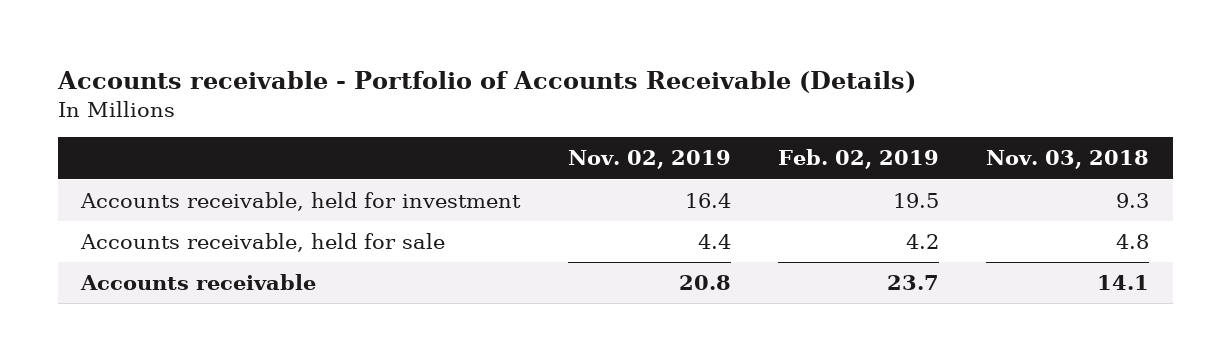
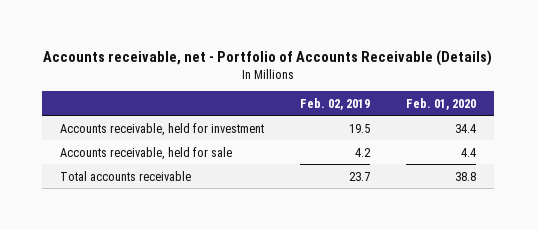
- Accounts receivable - Portfolio of Accounts Receivable (Details)
+ Accounts receivable, net - Portfolio of Accounts Receivable (Details)
- | Nov. 02, 2019 | Feb. 02, 2019 | Nov. 03, 2018
+ | Feb. 02, 2019 | Feb. 01, 2020
- Accounts receivable | 20.8 | 23.7 | 14.1
+ Total accounts receivable | 23.7 | 38.8

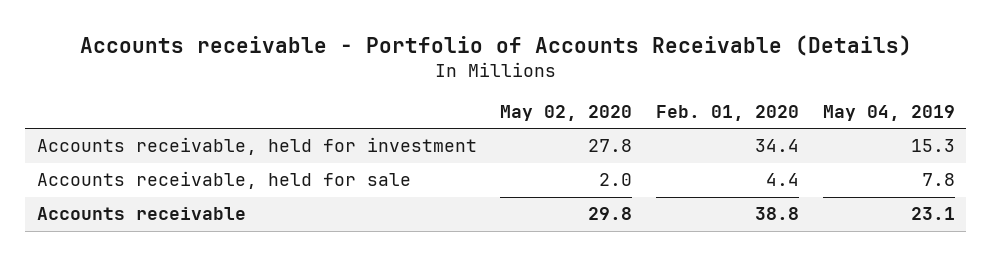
- Accounts receivable, net - Portfolio of Accounts Receivable (Details)
+ Accounts receivable - Portfolio of Accounts Receivable (Details)
- | Feb. 02, 2019 | Feb. 01, 2020
+ | May 02, 2020 | Feb. 01, 2020 | May 04, 2019
- Total accounts receivable | 23.7 | 38.8
+ Accounts receivable | 29.8 | 38.8 | 23.1

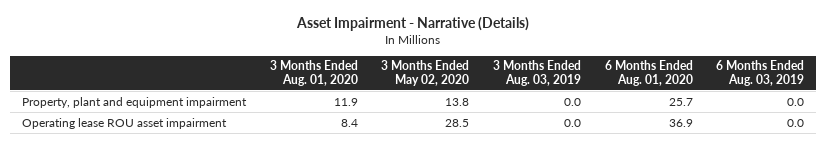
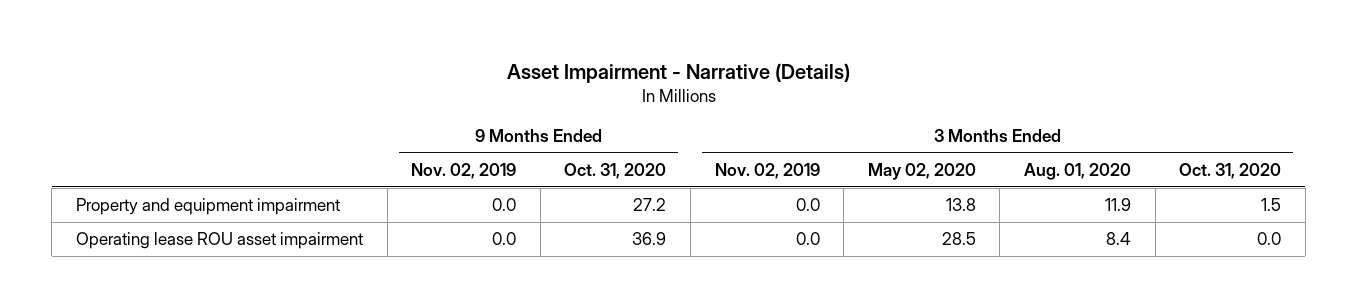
- | 3 Months Ended Aug. 01, 2020 | 3 Months Ended May 02, 2020 | 3 Months Ended Aug. 03, 2019 | 6 Months Ended Aug. 01, 2020 | 6 Months Ended Aug. 03, 2019
+ | 9 Months Ended Nov. 02, 2019 | 9 Months Ended Oct. 31, 2020 | 3 Months Ended Nov. 02, 2019 | 3 Months Ended May 02, 2020 | 3 Months Ended Aug. 01, 2020 | 3 Months Ended Oct. 31, 2020
- Property, plant and equipment impairment | 11.9 | 13.8 | 0.0 | 25.7 | 0.0
+ Property and equipment impairment | 0.0 | 27.2 | 0.0 | 13.8 | 11.9 | 1.5

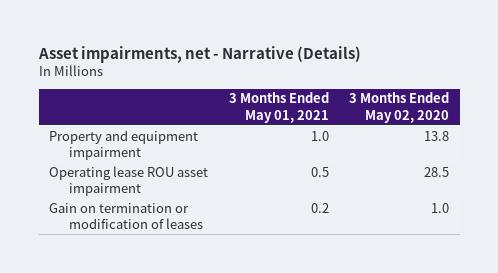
- Asset Impairment - Narrative (Details)
+ Asset impairments, net - Narrative (Details)
- | 9 Months Ended Nov. 02, 2019 | 9 Months Ended Oct. 31, 2020 | 3 Months Ended Nov. 02, 2019 | 3 Months Ended May 02, 2020 | 3 Months Ended Aug. 01, 2020 | 3 Months Ended Oct. 31, 2020
+ | 3 Months Ended May 01, 2021 | 3 Months Ended May 02, 2020
+ Gain on termination or modification of leases | 0.2 | 1.0

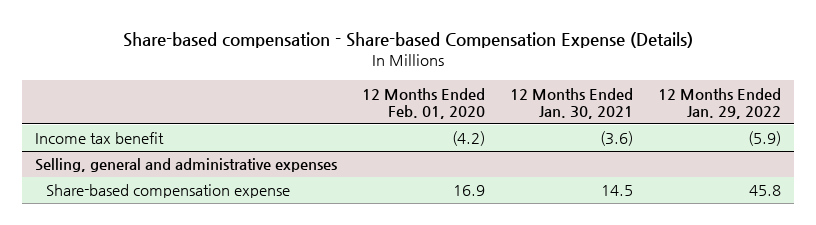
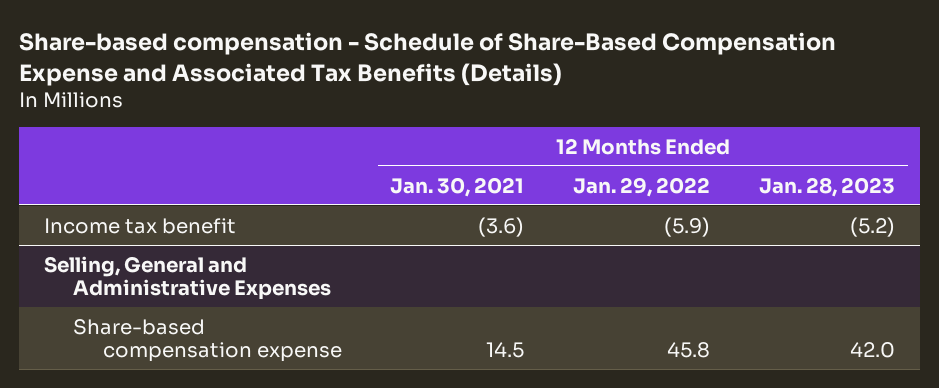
- Share-based compensation - Share-based Compensation Expense (Details)
+ Share-based compensation - Schedule of Share-Based Compensation Expense and Associated Tax Benefits (Details)
- | 12 Months Ended Feb. 01, 2020 | 12 Months Ended Jan. 30, 2021 | 12 Months Ended Jan. 29, 2022
+ | 12 Months Ended Jan. 30, 2021 | 12 Months Ended Jan. 29, 2022 | 12 Months Ended Jan. 28, 2023
- Selling, general and administrative expenses
+ Selling, General and Administrative Expenses

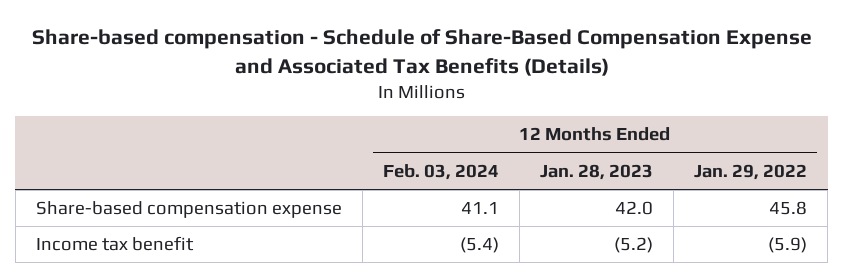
- | 12 Months Ended Jan. 30, 2021 | 12 Months Ended Jan. 29, 2022 | 12 Months Ended Jan. 28, 2023
+ | 12 Months Ended Feb. 03, 2024 | 12 Months Ended Jan. 28, 2023 | 12 Months Ended Jan. 29, 2022
- Selling, General and Administrative Expenses
moved down: Income tax benefit | (5.4) | (5.2) | (5.9)

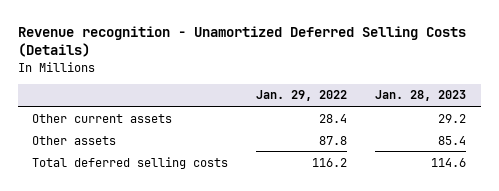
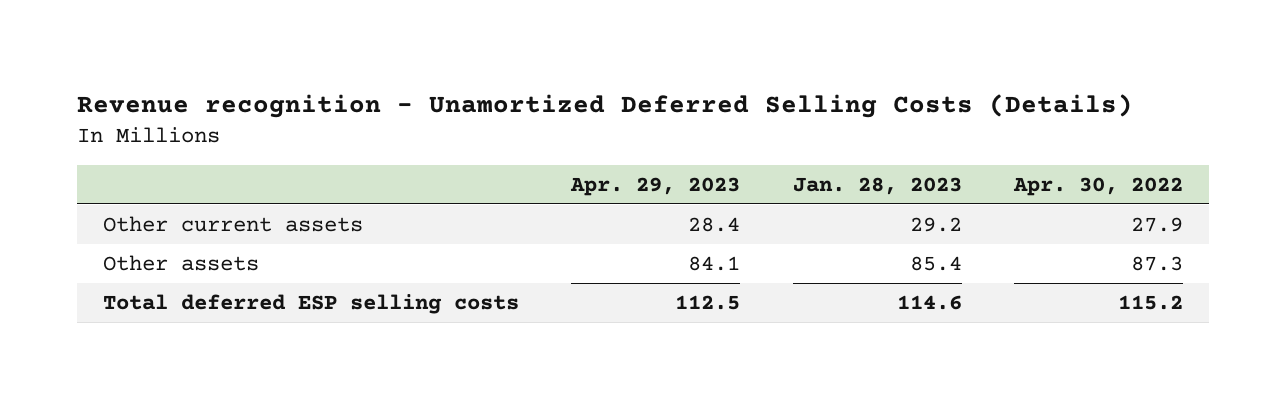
- | Jan. 29, 2022 | Jan. 28, 2023
+ | Apr. 29, 2023 | Jan. 28, 2023 | Apr. 30, 2022
- Total deferred selling costs | 116.2 | 114.6
+ Total deferred ESP selling costs | 112.5 | 114.6 | 115.2

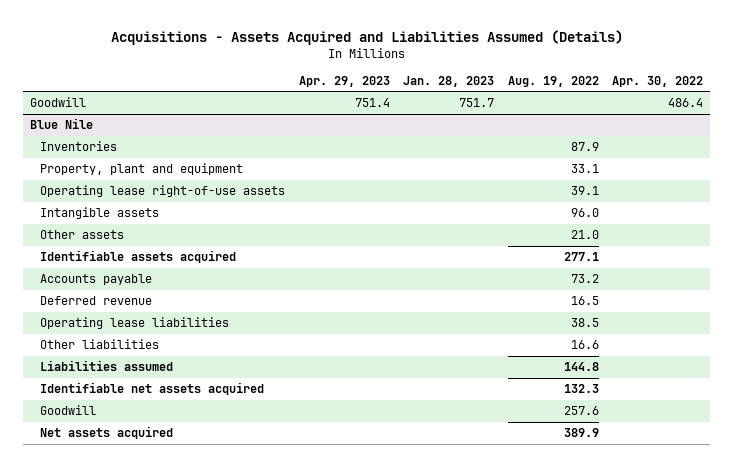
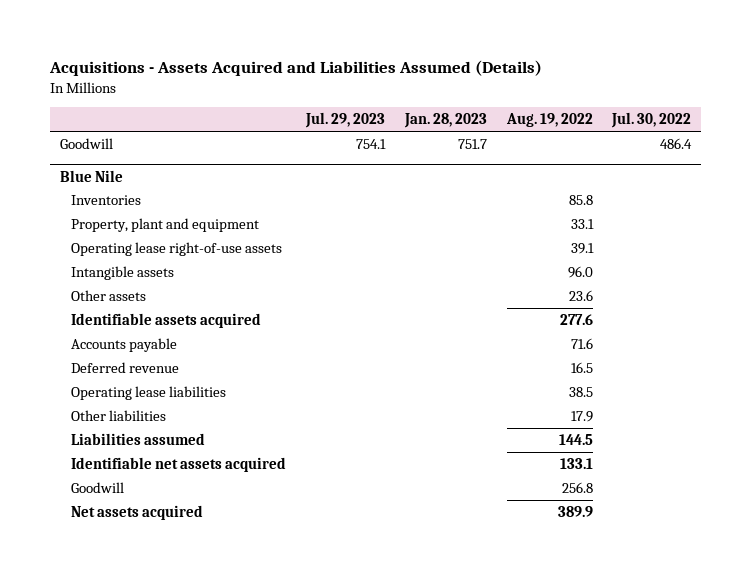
- | Apr. 29, 2023 | Jan. 28, 2023 | Aug. 19, 2022 | Apr. 30, 2022
+ | Jul. 29, 2023 | Jan. 28, 2023 | Aug. 19, 2022 | Jul. 30, 2022
@ Blue Nile
- Inventories | | | 87.9 |
+ Inventories | | | 85.8 |
- Other assets | | | 21.0 |
- Identifiable assets acquired | | | 277.1 |
- Accounts payable | | | 73.2 |
+ Other assets | | | 23.6 |
+ Identifiable assets acquired | | | 277.6 |
+ Accounts payable | | | 71.6 |
- Other liabilities | | | 16.6 |
- Liabilities assumed | | | 144.8 |
- Identifiable net assets acquired | | | 132.3 |
- Goodwill | | | 257.6 |
+ Other liabilities | | | 17.9 |
+ Liabilities assumed | | | 144.5 |
+ Identifiable net assets acquired | | | 133.1 |
+ Goodwill | | | 256.8 |

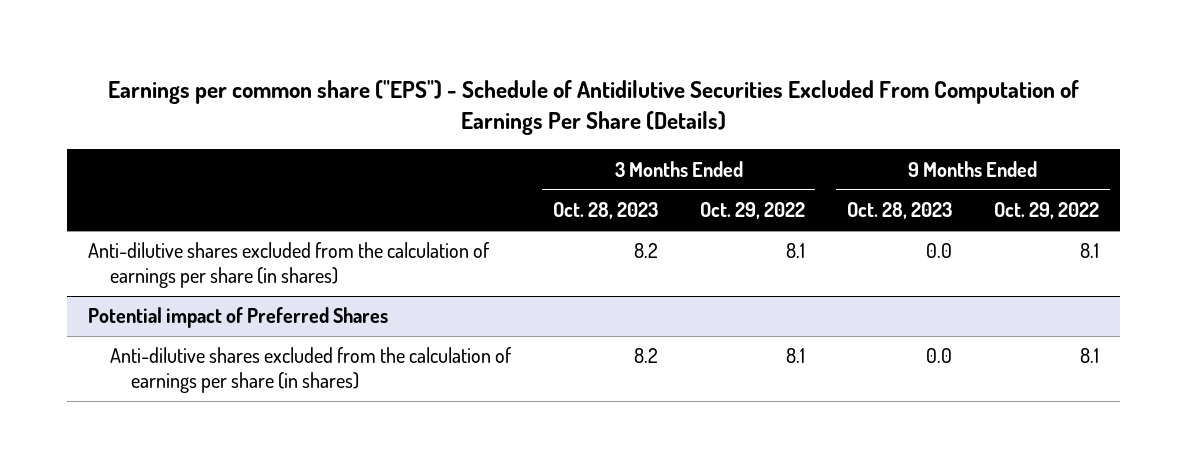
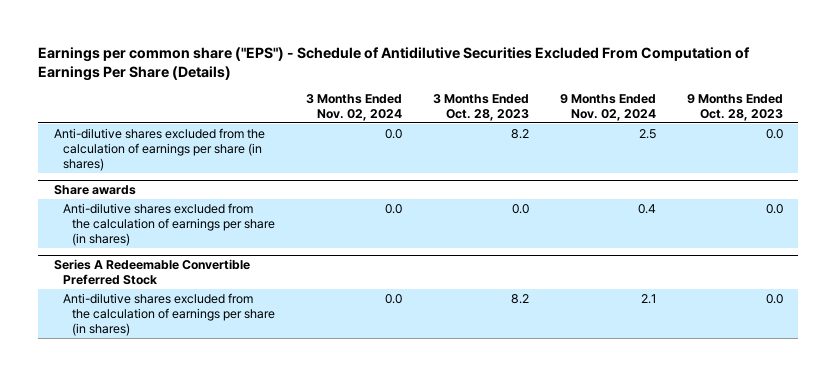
- | 3 Months Ended Oct. 28, 2023 | 3 Months Ended Oct. 29, 2022 | 9 Months Ended Oct. 28, 2023 | 9 Months Ended Oct. 29, 2022
+ | 3 Months Ended Nov. 02, 2024 | 3 Months Ended Oct. 28, 2023 | 9 Months Ended Nov. 02, 2024 | 9 Months Ended Oct. 28, 2023
- Potential impact of Preferred Shares
+ Share awards
+ Anti-dilutive shares excluded from the calculation of earnings per share (in shares) | 0.0 | 0.0 | 0.4 | 0.0
+ Series A Redeemable Convertible Preferred Stock

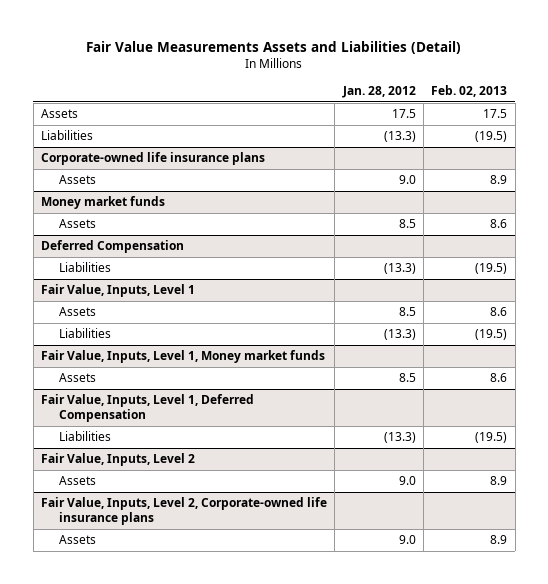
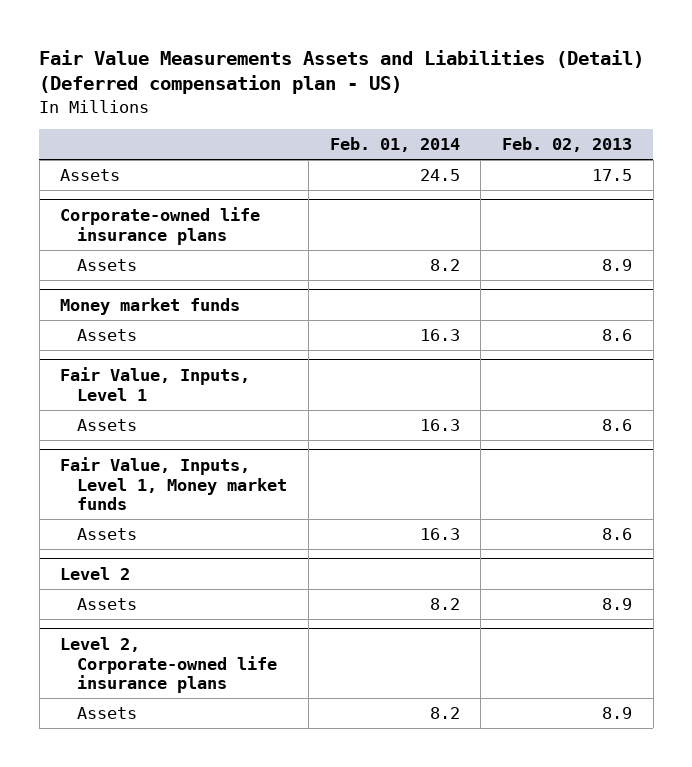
- Fair Value Measurements Assets and Liabilities (Detail)
+ Fair Value Measurements Assets and Liabilities (Detail) (Deferred compensation plan - US)
- | Jan. 28, 2012 | Feb. 02, 2013
+ | Feb. 01, 2014 | Feb. 02, 2013
- Liabilities | (13.3) | (19.5)
- Deferred Compensation
- Liabilities | (13.3) | (19.5)
@ Fair Value, Inputs, Level 1
- Liabilities | (13.3) | (19.5)
- Fair Value, Inputs, Level 1, Deferred Compensation
- Liabilities | (13.3) | (19.5)
- Fair Value, Inputs, Level 2
+ Level 2
- Fair Value, Inputs, Level 2, Corporate-owned life insurance plans
+ Level 2, Corporate-owned life insurance plans

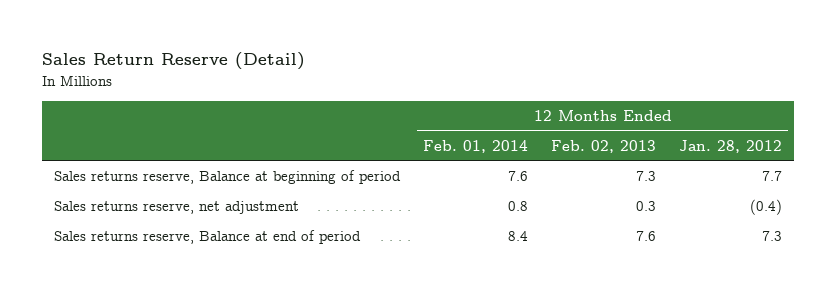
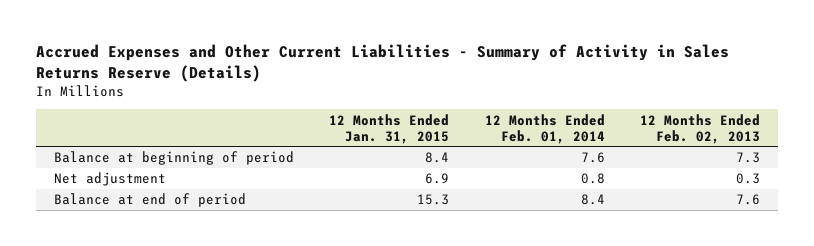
- Sales Return Reserve (Detail)
+ Accrued Expenses and Other Current Liabilities - Summary of Activity in Sales Returns Reserve (Details)
- | 12 Months Ended Feb. 01, 2014 | 12 Months Ended Feb. 02, 2013 | 12 Months Ended Jan. 28, 2012
+ | 12 Months Ended Jan. 31, 2015 | 12 Months Ended Feb. 01, 2014 | 12 Months Ended Feb. 02, 2013
- Sales returns reserve, Balance at beginning of period | 7.6 | 7.3 | 7.7
- Sales returns reserve, net adjustment | 0.8 | 0.3 | (0.4)
- Sales returns reserve, Balance at end of period | 8.4 | 7.6 | 7.3
+ Balance at beginning of period | 8.4 | 7.6 | 7.3
+ Net adjustment | 6.9 | 0.8 | 0.3
+ Balance at end of period | 15.3 | 8.4 | 7.6

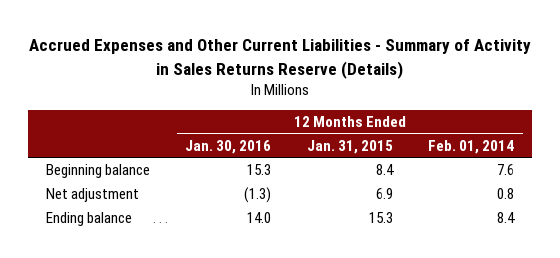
- | 12 Months Ended Jan. 31, 2015 | 12 Months Ended Feb. 01, 2014 | 12 Months Ended Feb. 02, 2013
+ | 12 Months Ended Jan. 30, 2016 | 12 Months Ended Jan. 31, 2015 | 12 Months Ended Feb. 01, 2014
- Balance at beginning of period | 8.4 | 7.6 | 7.3
+ Beginning balance | 15.3 | 8.4 | 7.6
- Balance at end of period | 15.3 | 8.4 | 7.6
+ Ending balance | 14.0 | 15.3 | 8.4

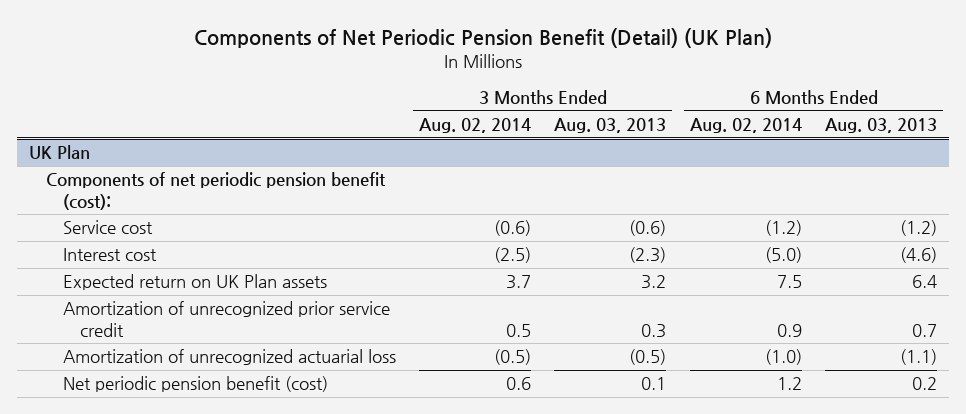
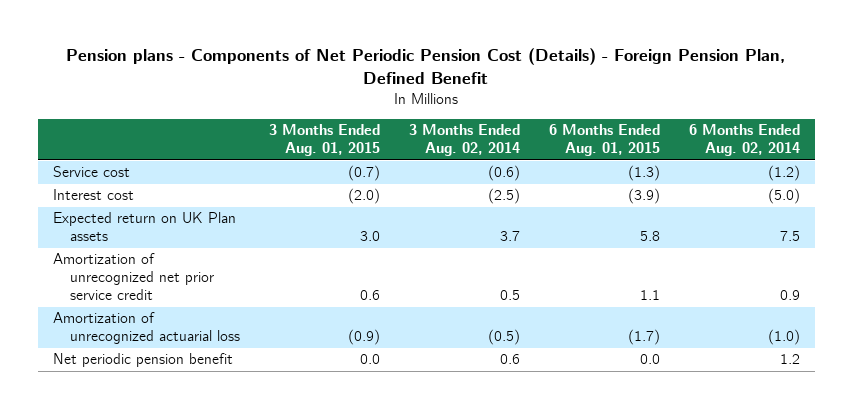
- Components of Net Periodic Pension Benefit (Detail) (UK Plan)
+ Pension plans - Components of Net Periodic Pension Cost (Details) - Foreign Pension Plan, Defined Benefit
- | 3 Months Ended Aug. 02, 2014 | 3 Months Ended Aug. 03, 2013 | 6 Months Ended Aug. 02, 2014 | 6 Months Ended Aug. 03, 2013
+ | 3 Months Ended Aug. 01, 2015 | 3 Months Ended Aug. 02, 2014 | 6 Months Ended Aug. 01, 2015 | 6 Months Ended Aug. 02, 2014
- UK Plan
- Components of net periodic pension benefit (cost):
- Amortization of unrecognized prior service credit | 0.5 | 0.3 | 0.9 | 0.7
+ Amortization of unrecognized net prior service credit | 0.6 | 0.5 | 1.1 | 0.9
- Net periodic pension benefit (cost) | 0.6 | 0.1 | 1.2 | 0.2
+ Net periodic pension benefit | 0.0 | 0.6 | 0.0 | 1.2

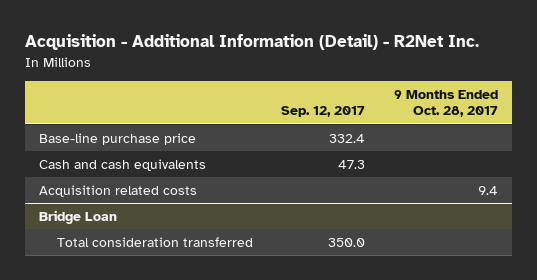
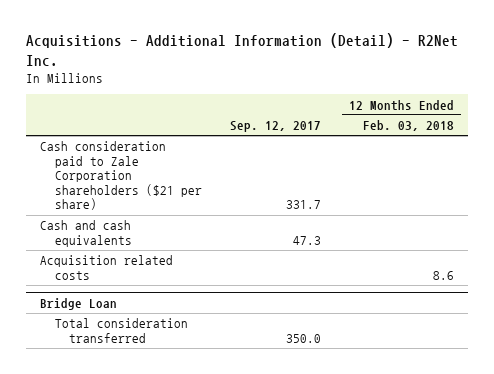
- Acquisition - Additional Information (Detail) - R2Net Inc.
+ Acquisitions - Additional Information (Detail) - R2Net Inc.
- | Sep. 12, 2017 | 9 Months Ended Oct. 28, 2017
+ | Sep. 12, 2017 | 12 Months Ended Feb. 03, 2018
- Base-line purchase price | 332.4 |
+ Cash consideration paid to Zale Corporation shareholders ($21 per share) | 331.7 |

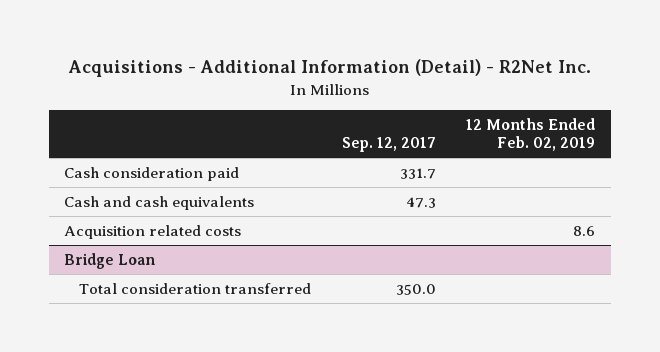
- | Sep. 12, 2017 | 12 Months Ended Feb. 03, 2018
+ | Sep. 12, 2017 | 12 Months Ended Feb. 02, 2019
- Cash consideration paid to Zale Corporation shareholders ($21 per share) | 331.7 |
+ Cash consideration paid | 331.7 |

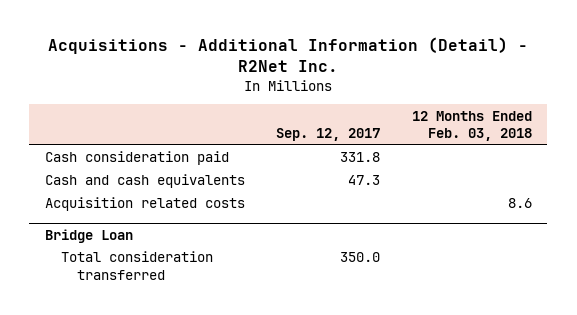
- | Sep. 12, 2017 | 12 Months Ended Feb. 02, 2019
+ | Sep. 12, 2017 | 12 Months Ended Feb. 03, 2018
- Cash consideration paid | 331.7 |
+ Cash consideration paid | 331.8 |

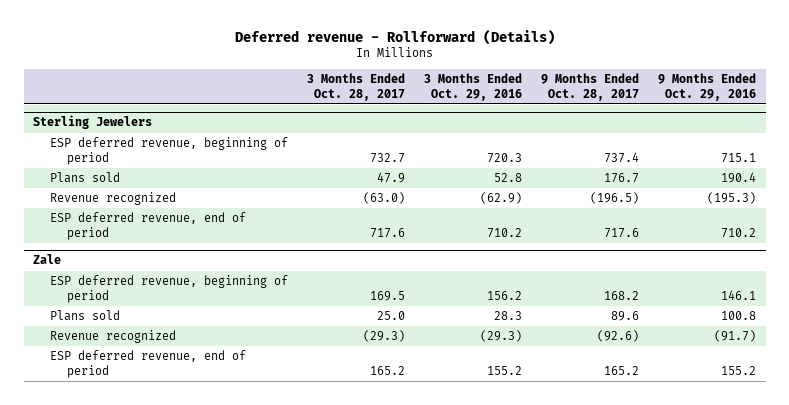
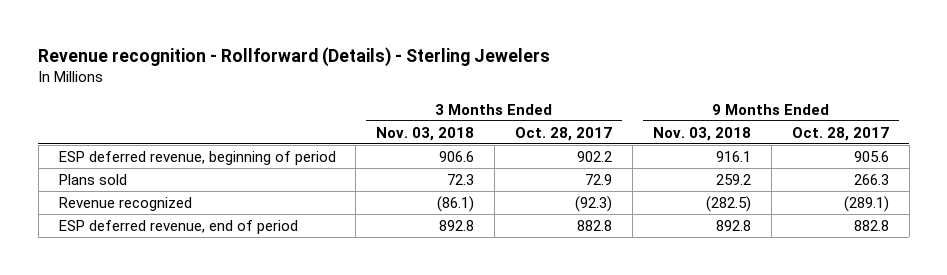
- Deferred revenue - Rollforward (Details)
+ Revenue recognition - Rollforward (Details) - Sterling Jewelers
- | 3 Months Ended Oct. 28, 2017 | 3 Months Ended Oct. 29, 2016 | 9 Months Ended Oct. 28, 2017 | 9 Months Ended Oct. 29, 2016
+ | 3 Months Ended Nov. 03, 2018 | 3 Months Ended Oct. 28, 2017 | 9 Months Ended Nov. 03, 2018 | 9 Months Ended Oct. 28, 2017
- Sterling Jewelers
- ESP deferred revenue, beginning of period | 732.7 | 720.3 | 737.4 | 715.1
- Plans sold | 47.9 | 52.8 | 176.7 | 190.4
- Revenue recognized | (63.0) | (62.9) | (196.5) | (195.3)
- ESP deferred revenue, end of period | 717.6 | 710.2 | 717.6 | 710.2
- Zale
- ESP deferred revenue, beginning of period | 169.5 | 156.2 | 168.2 | 146.1
- Plans sold | 25.0 | 28.3 | 89.6 | 100.8
- Revenue recognized | (29.3) | (29.3) | (92.6) | (91.7)
- ESP deferred revenue, end of period | 165.2 | 155.2 | 165.2 | 155.2
+ ESP deferred revenue, beginning of period | 906.6 | 902.2 | 916.1 | 905.6
+ Plans sold | 72.3 | 72.9 | 259.2 | 266.3
+ Revenue recognized | (86.1) | (92.3) | (282.5) | (289.1)
+ ESP deferred revenue, end of period | 892.8 | 882.8 | 892.8 | 882.8

